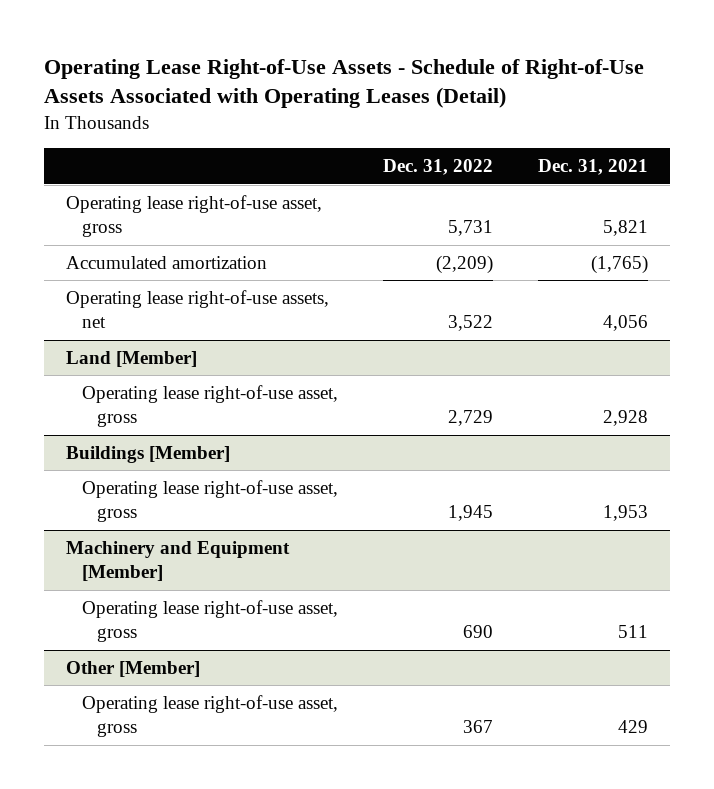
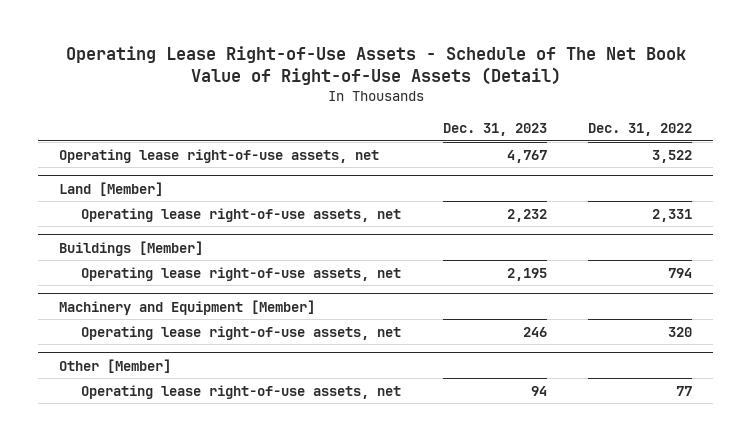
- Operating Lease Right-of-Use Assets - Schedule of Right-of-Use Assets Associated with Operating Leases (Detail)
+ Operating Lease Right-of-Use Assets - Schedule of The Net Book Value of Right-of-Use Assets (Detail)
- | Dec. 31, 2022 | Dec. 31, 2021
+ | Dec. 31, 2023 | Dec. 31, 2022
- Operating lease right-of-use asset, gross | 5,731 | 5,821
- Accumulated amortization | (2,209) | (1,765)
@ Land [Member]
- Operating lease right-of-use asset, gross | 2,729 | 2,928
+ Operating lease right-of-use assets, net | 2,232 | 2,331
@ Buildings [Member]
- Operating lease right-of-use asset, gross | 1,945 | 1,953
+ Operating lease right-of-use assets, net | 2,195 | 794
@ Machinery and Equipment [Member]
- Operating lease right-of-use asset, gross | 690 | 511
+ Operating lease right-of-use assets, net | 246 | 320
@ Other [Member]
- Operating lease right-of-use asset, gross | 367 | 429
+ Operating lease right-of-use assets, net | 94 | 77

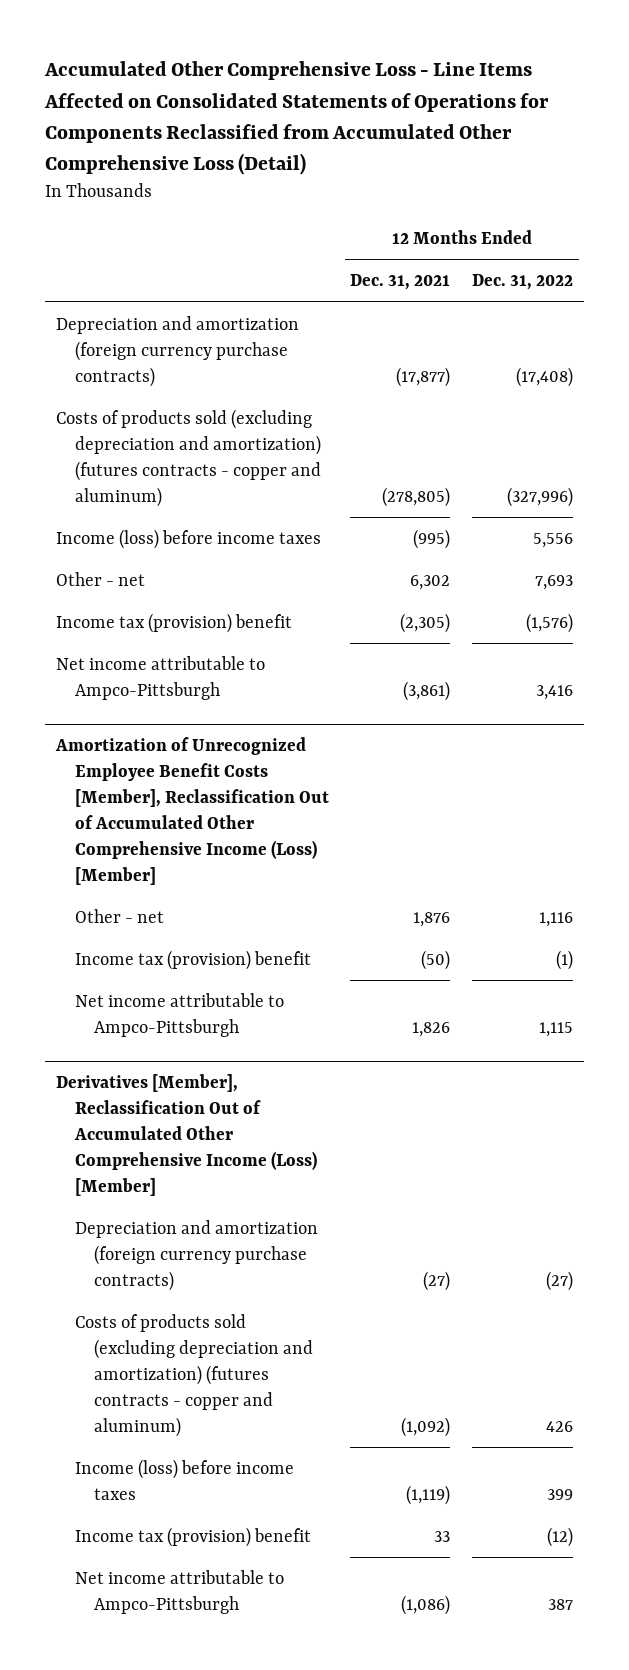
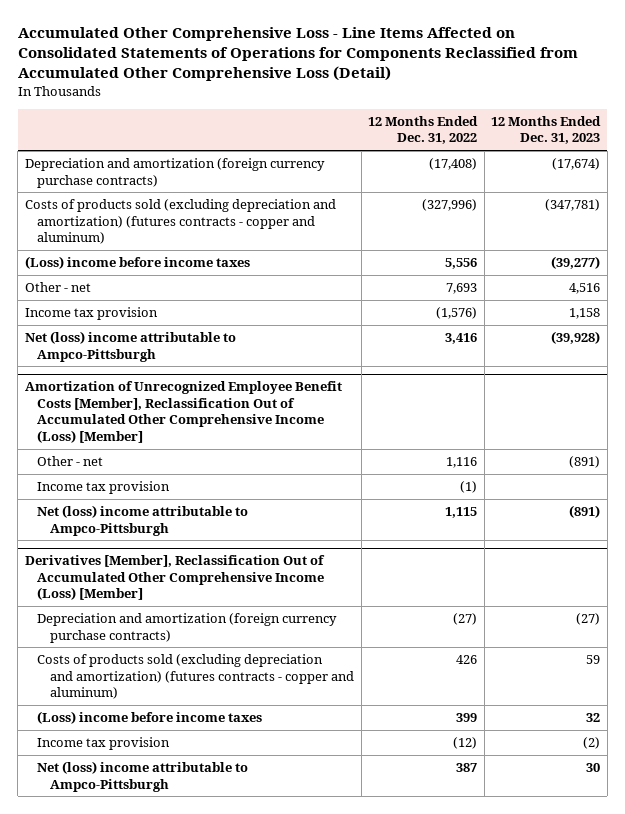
- | 12 Months Ended Dec. 31, 2021 | 12 Months Ended Dec. 31, 2022
+ | 12 Months Ended Dec. 31, 2022 | 12 Months Ended Dec. 31, 2023
- Income (loss) before income taxes | (995) | 5,556
+ (Loss) income before income taxes | 5,556 | (39,277)
- Income tax (provision) benefit | (2,305) | (1,576)
- Net income attributable to Ampco-Pittsburgh | (3,861) | 3,416
+ Income tax provision | (1,576) | 1,158
+ Net (loss) income attributable to Ampco-Pittsburgh | 3,416 | (39,928)
@ Amortization of Unrecognized Employee Benefit Costs [Member], Reclassification Out of Accumulated Other Comprehensive Income (Loss) [Member]
- Income tax (provision) benefit | (50) | (1)
- Net income attributable to Ampco-Pittsburgh | 1,826 | 1,115
+ Income tax provision | (1) |
+ Net (loss) income attributable to Ampco-Pittsburgh | 1,115 | (891)
@ Derivatives [Member], Reclassification Out of Accumulated Other Comprehensive Income (Loss) [Member]
- Income (loss) before income taxes | (1,119) | 399
- Income tax (provision) benefit | 33 | (12)
- Net income attributable to Ampco-Pittsburgh | (1,086) | 387
+ (Loss) income before income taxes | 399 | 32
+ Income tax provision | (12) | (2)
+ Net (loss) income attributable to Ampco-Pittsburgh | 387 | 30

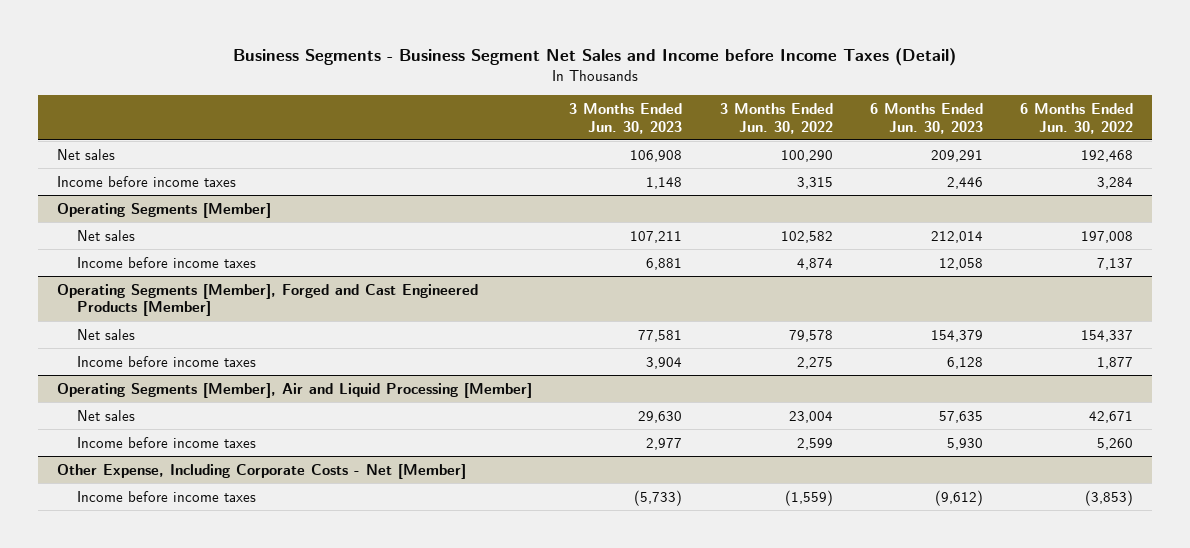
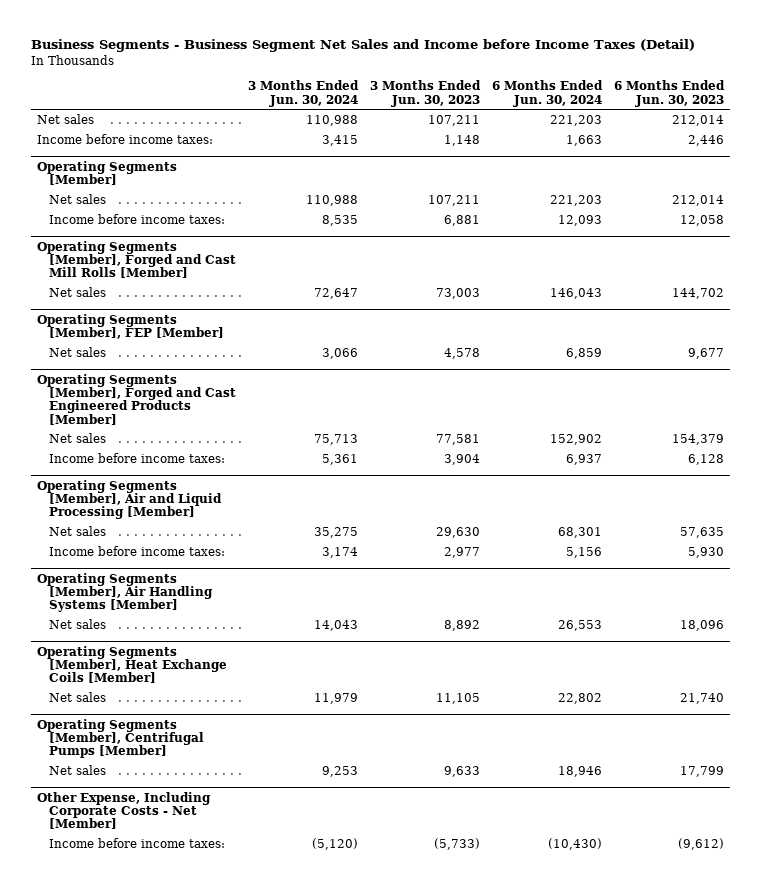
- | 3 Months Ended Jun. 30, 2023 | 3 Months Ended Jun. 30, 2022 | 6 Months Ended Jun. 30, 2023 | 6 Months Ended Jun. 30, 2022
+ | 3 Months Ended Jun. 30, 2024 | 3 Months Ended Jun. 30, 2023 | 6 Months Ended Jun. 30, 2024 | 6 Months Ended Jun. 30, 2023
- Net sales | 106,908 | 100,290 | 209,291 | 192,468
- Income before income taxes | 1,148 | 3,315 | 2,446 | 3,284
+ Net sales | 110,988 | 107,211 | 221,203 | 212,014
+ Income before income taxes: | 3,415 | 1,148 | 1,663 | 2,446
@ Operating Segments [Member]
- Income before income taxes | 6,881 | 4,874 | 12,058 | 7,137
+ Income before income taxes: | 8,535 | 6,881 | 12,093 | 12,058
+ Operating Segments [Member], Forged and Cast Mill Rolls [Member]
+ Net sales | 72,647 | 73,003 | 146,043 | 144,702
+ Operating Segments [Member], FEP [Member]
+ Net sales | 3,066 | 4,578 | 6,859 | 9,677
@ Operating Segments [Member], Forged and Cast Engineered Products [Member]
- Income before income taxes | 3,904 | 2,275 | 6,128 | 1,877
+ Income before income taxes: | 5,361 | 3,904 | 6,937 | 6,128
@ Operating Segments [Member], Air and Liquid Processing [Member]
- Income before income taxes | 2,977 | 2,599 | 5,930 | 5,260
+ Income before income taxes: | 3,174 | 2,977 | 5,156 | 5,930
+ Operating Segments [Member], Air Handling Systems [Member]
+ Net sales | 14,043 | 8,892 | 26,553 | 18,096
+ Operating Segments [Member], Heat Exchange Coils [Member]
+ Net sales | 11,979 | 11,105 | 22,802 | 21,740
+ Operating Segments [Member], Centrifugal Pumps [Member]
+ Net sales | 9,253 | 9,633 | 18,946 | 17,799
@ Other Expense, Including Corporate Costs - Net [Member]
- Income before income taxes | (5,733) | (1,559) | (9,612) | (3,853)
+ Income before income taxes: | (5,120) | (5,733) | (10,430) | (9,612)

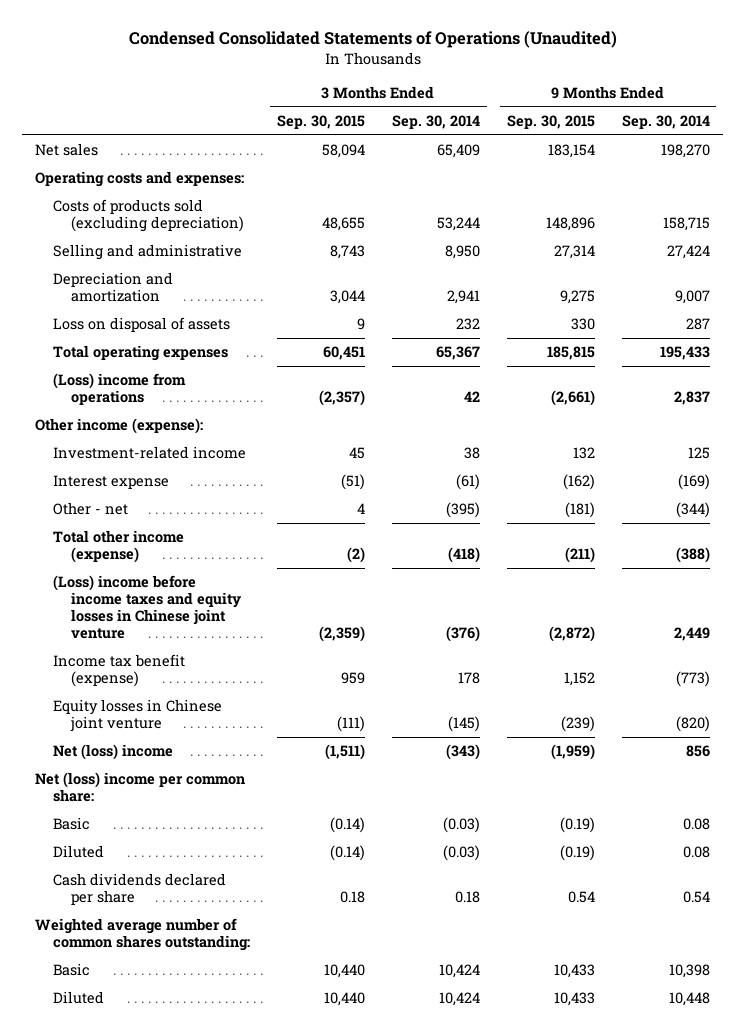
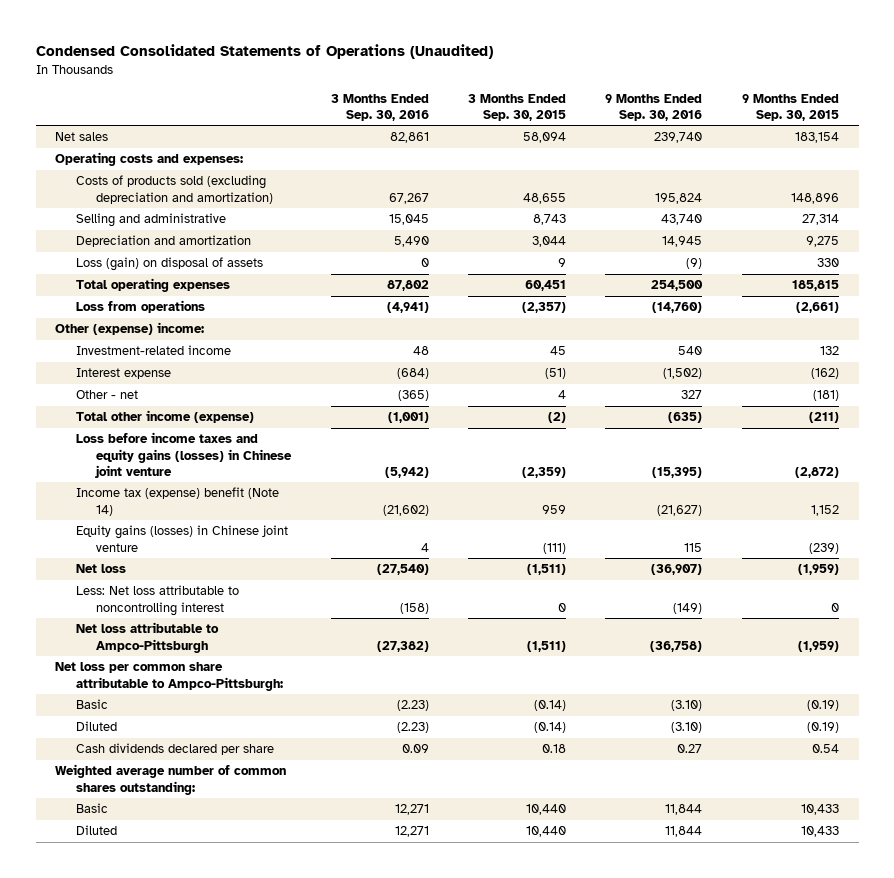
- | 3 Months Ended Sep. 30, 2015 | 3 Months Ended Sep. 30, 2014 | 9 Months Ended Sep. 30, 2015 | 9 Months Ended Sep. 30, 2014
+ | 3 Months Ended Sep. 30, 2016 | 3 Months Ended Sep. 30, 2015 | 9 Months Ended Sep. 30, 2016 | 9 Months Ended Sep. 30, 2015
- Costs of products sold (excluding depreciation) | 48,655 | 53,244 | 148,896 | 158,715
+ Costs of products sold (excluding depreciation and amortization) | 67,267 | 48,655 | 195,824 | 148,896
- Loss on disposal of assets | 9 | 232 | 330 | 287
+ Loss (gain) on disposal of assets | 0 | 9 | (9) | 330
- (Loss) income from operations | (2,357) | 42 | (2,661) | 2,837
- Other income (expense):
+ Loss from operations | (4,941) | (2,357) | (14,760) | (2,661)
+ Other (expense) income:
- (Loss) income before income taxes and equity losses in Chinese joint venture | (2,359) | (376) | (2,872) | 2,449
- Income tax benefit (expense) | 959 | 178 | 1,152 | (773)
- Equity losses in Chinese joint venture | (111) | (145) | (239) | (820)
- Net (loss) income | (1,511) | (343) | (1,959) | 856
- Net (loss) income per common share:
+ Loss before income taxes and equity gains (losses) in Chinese joint venture | (5,942) | (2,359) | (15,395) | (2,872)
+ Income tax (expense) benefit (Note 14) | (21,602) | 959 | (21,627) | 1,152
+ Equity gains (losses) in Chinese joint venture | 4 | (111) | 115 | (239)
+ Net loss | (27,540) | (1,511) | (36,907) | (1,959)
+ Less: Net loss attributable to noncontrolling interest | (158) | 0 | (149) | 0
+ Net loss attributable to Ampco-Pittsburgh | (27,382) | (1,511) | (36,758) | (1,959)
+ Net loss per common share attributable to Ampco-Pittsburgh:

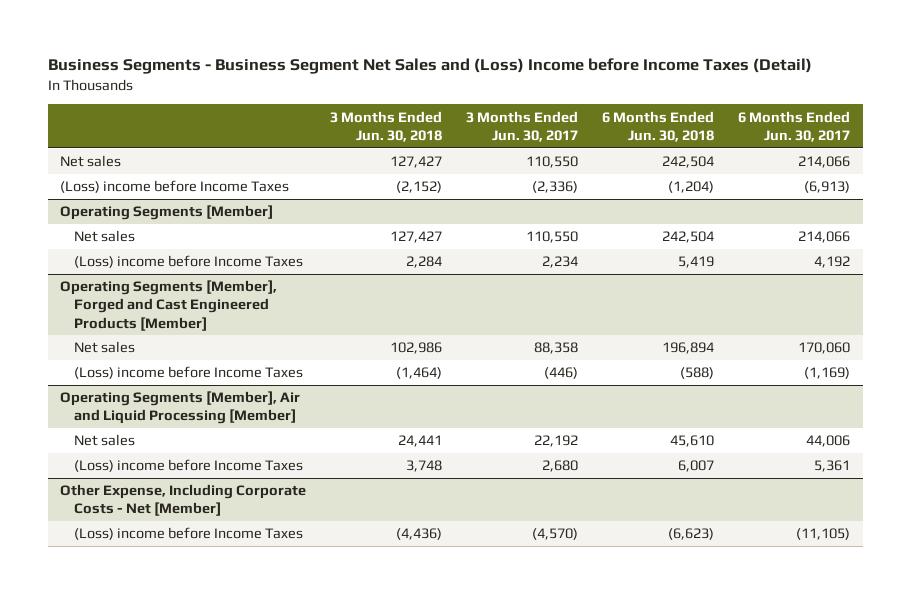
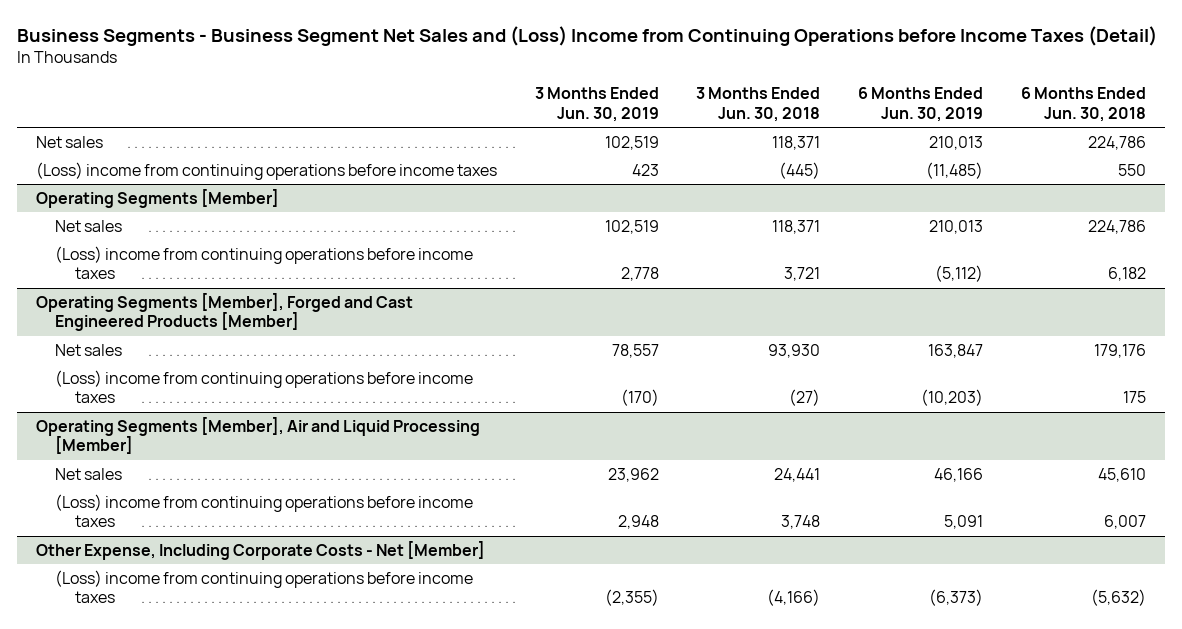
- Business Segments - Business Segment Net Sales and (Loss) Income before Income Taxes (Detail)
+ Business Segments - Business Segment Net Sales and (Loss) Income from Continuing Operations before Income Taxes (Detail)
- | 3 Months Ended Jun. 30, 2018 | 3 Months Ended Jun. 30, 2017 | 6 Months Ended Jun. 30, 2018 | 6 Months Ended Jun. 30, 2017
+ | 3 Months Ended Jun. 30, 2019 | 3 Months Ended Jun. 30, 2018 | 6 Months Ended Jun. 30, 2019 | 6 Months Ended Jun. 30, 2018
- Net sales | 127,427 | 110,550 | 242,504 | 214,066
- (Loss) income before Income Taxes | (2,152) | (2,336) | (1,204) | (6,913)
+ Net sales | 102,519 | 118,371 | 210,013 | 224,786
+ (Loss) income from continuing operations before income taxes | 423 | (445) | (11,485) | 550
@ Operating Segments [Member]
- Net sales | 127,427 | 110,550 | 242,504 | 214,066
- (Loss) income before Income Taxes | 2,284 | 2,234 | 5,419 | 4,192
+ Net sales | 102,519 | 118,371 | 210,013 | 224,786
+ (Loss) income from continuing operations before income taxes | 2,778 | 3,721 | (5,112) | 6,182
@ Operating Segments [Member], Forged and Cast Engineered Products [Member]
- Net sales | 102,986 | 88,358 | 196,894 | 170,060
- (Loss) income before Income Taxes | (1,464) | (446) | (588) | (1,169)
+ Net sales | 78,557 | 93,930 | 163,847 | 179,176
+ (Loss) income from continuing operations before income taxes | (170) | (27) | (10,203) | 175
@ Operating Segments [Member], Air and Liquid Processing [Member]
- (Loss) income before Income Taxes | 3,748 | 2,680 | 6,007 | 5,361
+ (Loss) income from continuing operations before income taxes | 2,948 | 3,748 | 5,091 | 6,007
@ Other Expense, Including Corporate Costs - Net [Member]
- (Loss) income before Income Taxes | (4,436) | (4,570) | (6,623) | (11,105)
+ (Loss) income from continuing operations before income taxes | (2,355) | (4,166) | (6,373) | (5,632)

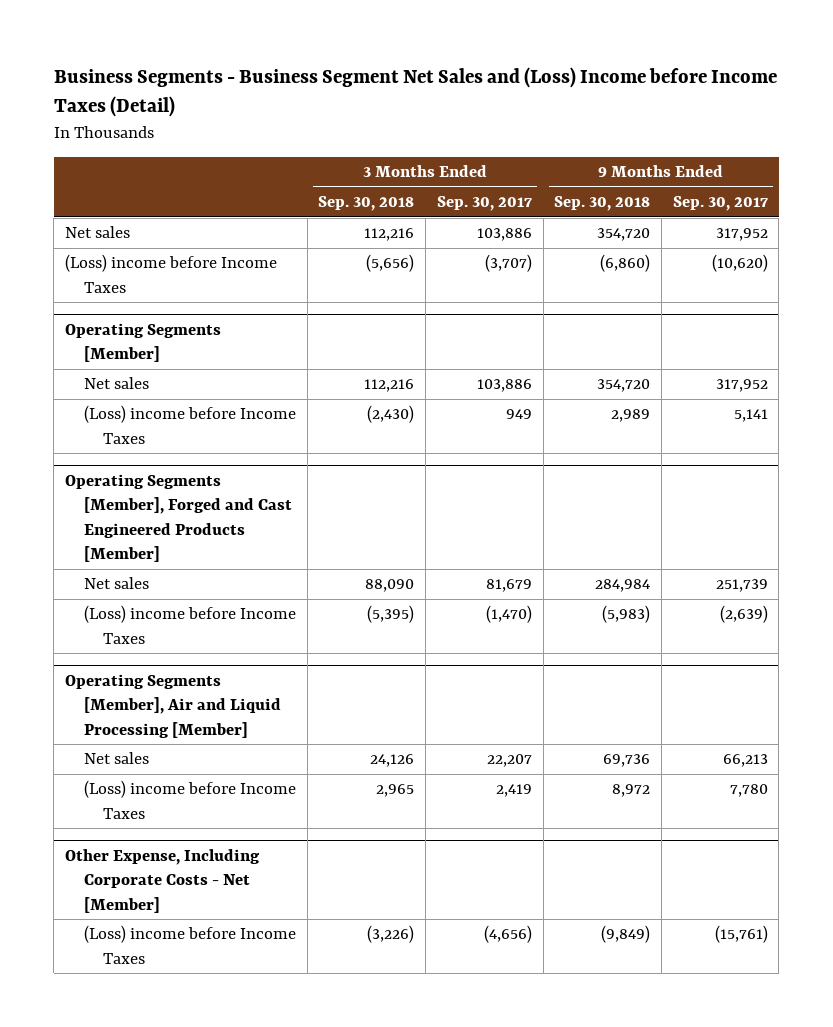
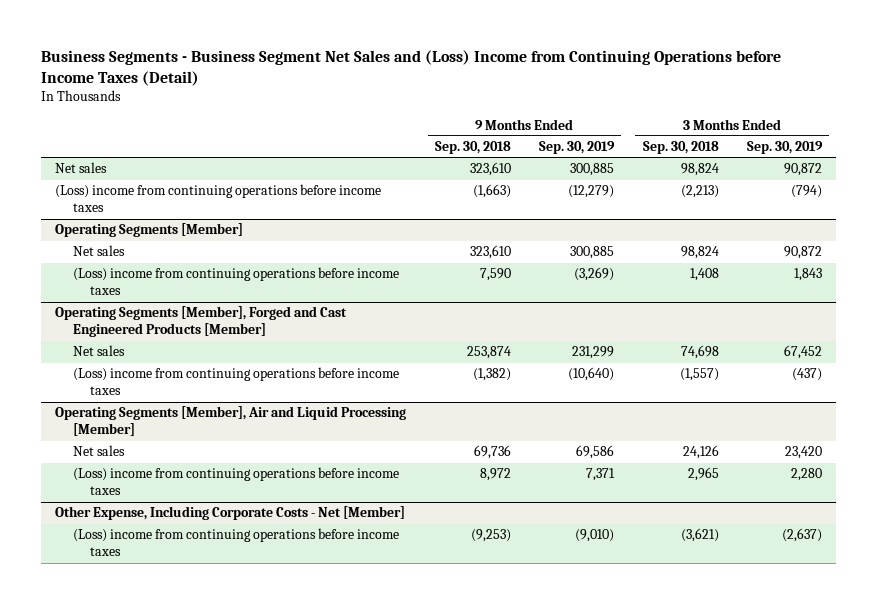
- Business Segments - Business Segment Net Sales and (Loss) Income before Income Taxes (Detail)
+ Business Segments - Business Segment Net Sales and (Loss) Income from Continuing Operations before Income Taxes (Detail)
- | 3 Months Ended Sep. 30, 2018 | 3 Months Ended Sep. 30, 2017 | 9 Months Ended Sep. 30, 2018 | 9 Months Ended Sep. 30, 2017
+ | 9 Months Ended Sep. 30, 2018 | 9 Months Ended Sep. 30, 2019 | 3 Months Ended Sep. 30, 2018 | 3 Months Ended Sep. 30, 2019
- Net sales | 112,216 | 103,886 | 354,720 | 317,952
- (Loss) income before Income Taxes | (5,656) | (3,707) | (6,860) | (10,620)
+ Net sales | 323,610 | 300,885 | 98,824 | 90,872
+ (Loss) income from continuing operations before income taxes | (1,663) | (12,279) | (2,213) | (794)
@ Operating Segments [Member]
- Net sales | 112,216 | 103,886 | 354,720 | 317,952
- (Loss) income before Income Taxes | (2,430) | 949 | 2,989 | 5,141
+ Net sales | 323,610 | 300,885 | 98,824 | 90,872
+ (Loss) income from continuing operations before income taxes | 7,590 | (3,269) | 1,408 | 1,843
@ Operating Segments [Member], Forged and Cast Engineered Products [Member]
- Net sales | 88,090 | 81,679 | 284,984 | 251,739
- (Loss) income before Income Taxes | (5,395) | (1,470) | (5,983) | (2,639)
+ Net sales | 253,874 | 231,299 | 74,698 | 67,452
+ (Loss) income from continuing operations before income taxes | (1,382) | (10,640) | (1,557) | (437)
@ Operating Segments [Member], Air and Liquid Processing [Member]
- (Loss) income before Income Taxes | 2,965 | 2,419 | 8,972 | 7,780
+ (Loss) income from continuing operations before income taxes | 8,972 | 7,371 | 2,965 | 2,280
@ Other Expense, Including Corporate Costs - Net [Member]
- (Loss) income before Income Taxes | (3,226) | (4,656) | (9,849) | (15,761)
+ (Loss) income from continuing operations before income taxes | (9,253) | (9,010) | (3,621) | (2,637)

